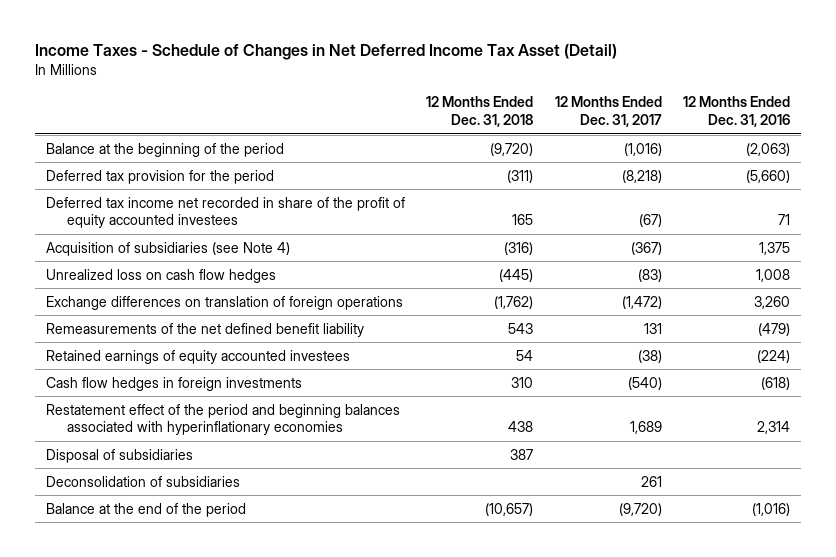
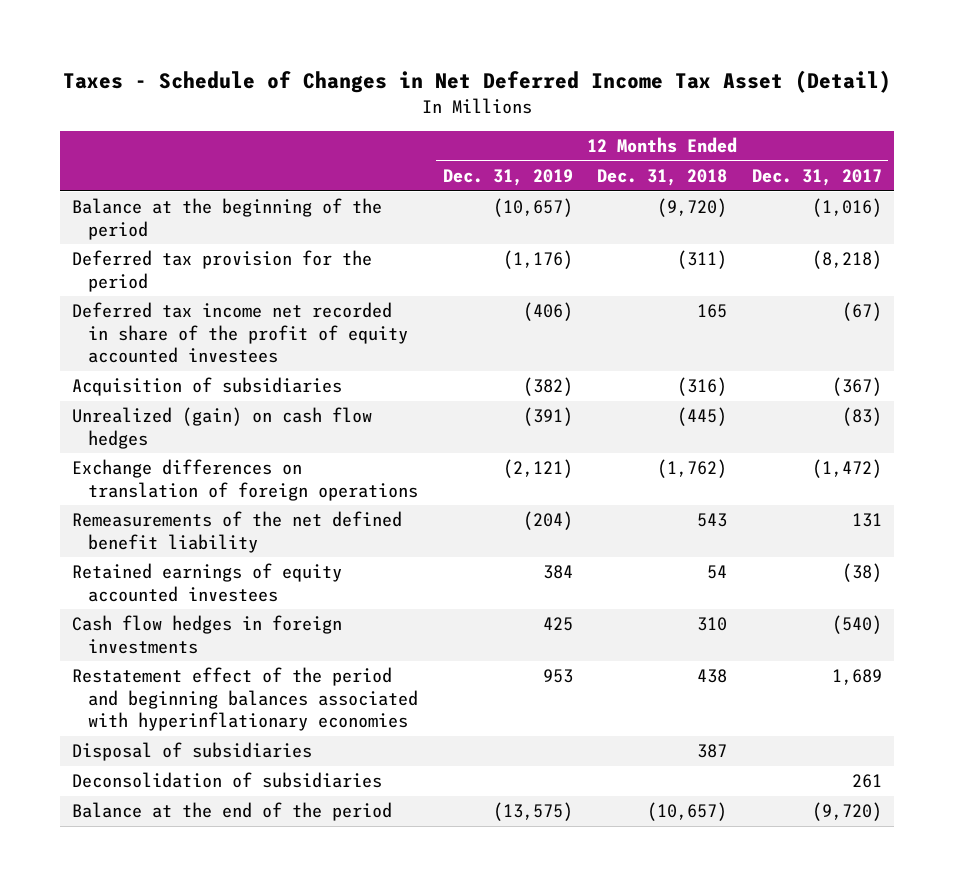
- Income Taxes - Schedule of Changes in Net Deferred Income Tax Asset (Detail)
+ Taxes - Schedule of Changes in Net Deferred Income Tax Asset (Detail)
- | 12 Months Ended Dec. 31, 2018 | 12 Months Ended Dec. 31, 2017 | 12 Months Ended Dec. 31, 2016
+ | 12 Months Ended Dec. 31, 2019 | 12 Months Ended Dec. 31, 2018 | 12 Months Ended Dec. 31, 2017
- Acquisition of subsidiaries (see Note 4) | (316) | (367) | 1,375
- Unrealized loss on cash flow hedges | (445) | (83) | 1,008
+ Acquisition of subsidiaries | (382) | (316) | (367)
+ Unrealized (gain) on cash flow hedges | (391) | (445) | (83)

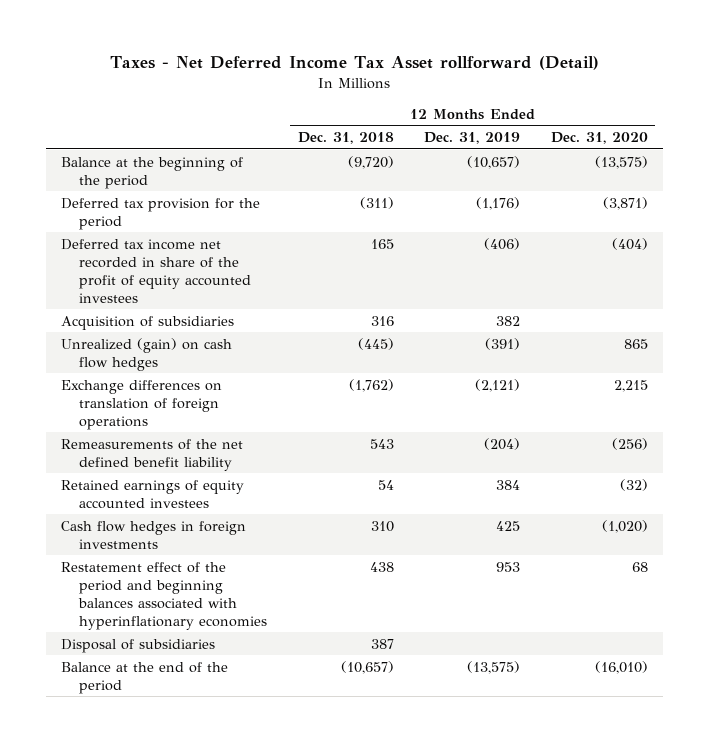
- Taxes - Schedule of Changes in Net Deferred Income Tax Asset (Detail)
+ Taxes - Net Deferred Income Tax Asset rollforward (Detail)
- | 12 Months Ended Dec. 31, 2019 | 12 Months Ended Dec. 31, 2018 | 12 Months Ended Dec. 31, 2017
+ | 12 Months Ended Dec. 31, 2018 | 12 Months Ended Dec. 31, 2019 | 12 Months Ended Dec. 31, 2020
- Acquisition of subsidiaries | (382) | (316) | (367)
+ Acquisition of subsidiaries | 316 | 382 |
- Deconsolidation of subsidiaries | | | 261

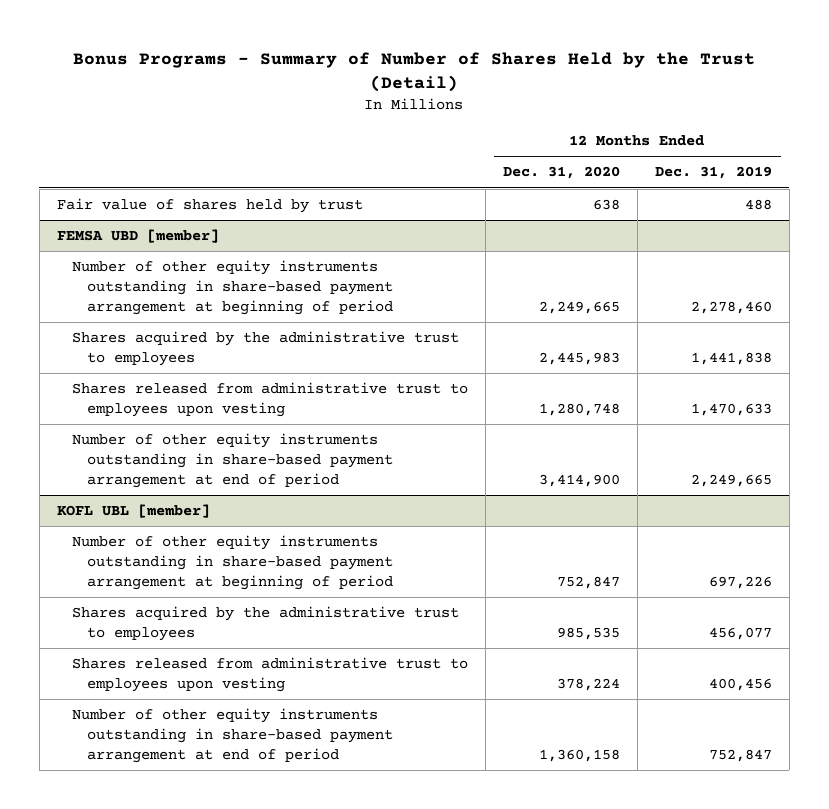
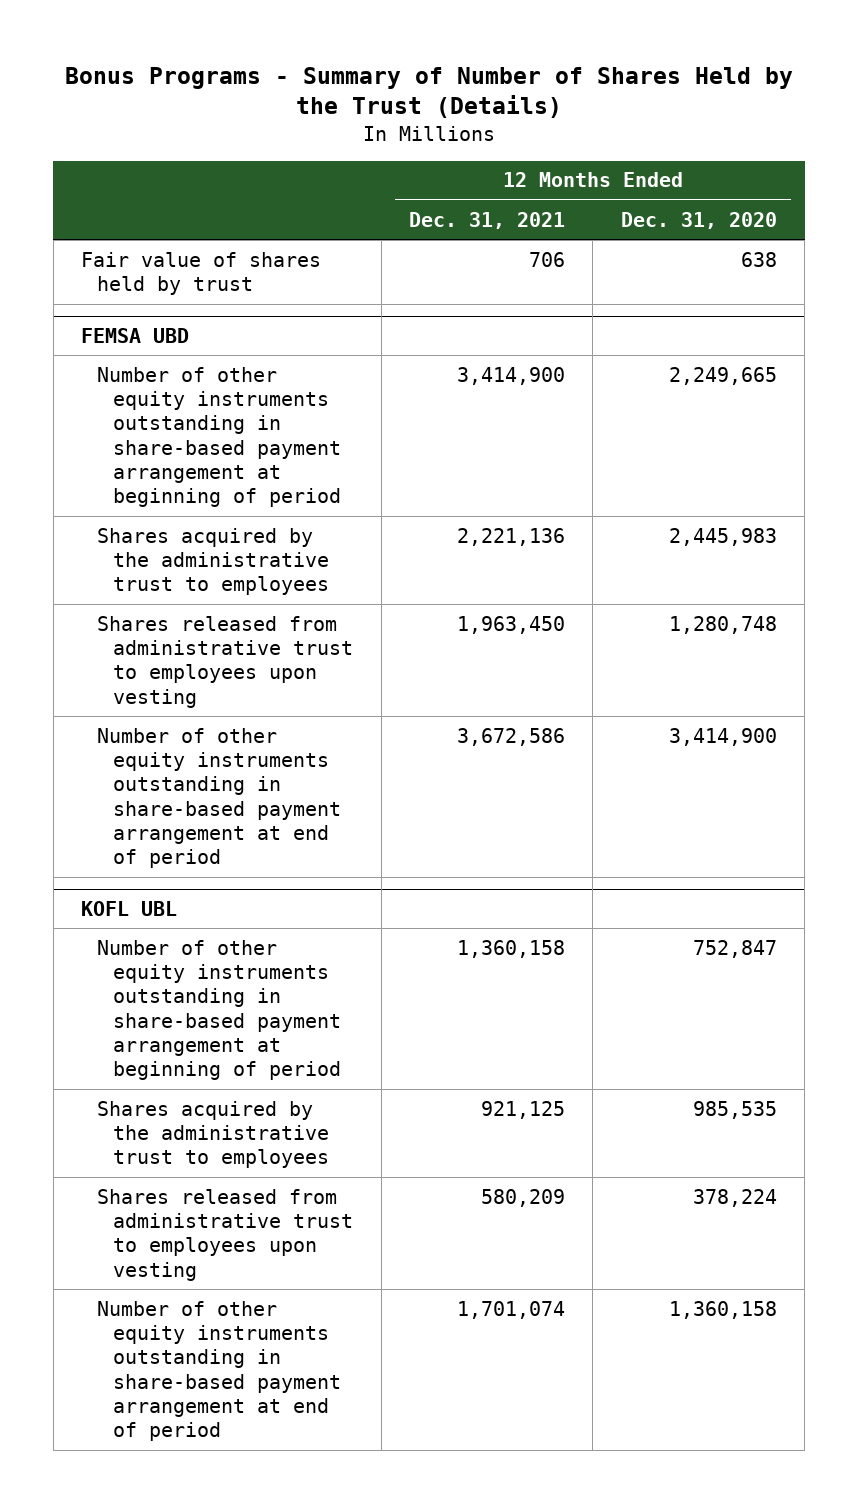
- Bonus Programs - Summary of Number of Shares Held by the Trust (Detail)
+ Bonus Programs - Summary of Number of Shares Held by the Trust (Details)
- | 12 Months Ended Dec. 31, 2020 | 12 Months Ended Dec. 31, 2019
+ | 12 Months Ended Dec. 31, 2021 | 12 Months Ended Dec. 31, 2020
- FEMSA UBD [member]
+ FEMSA UBD
- KOFL UBL [member]
+ KOFL UBL

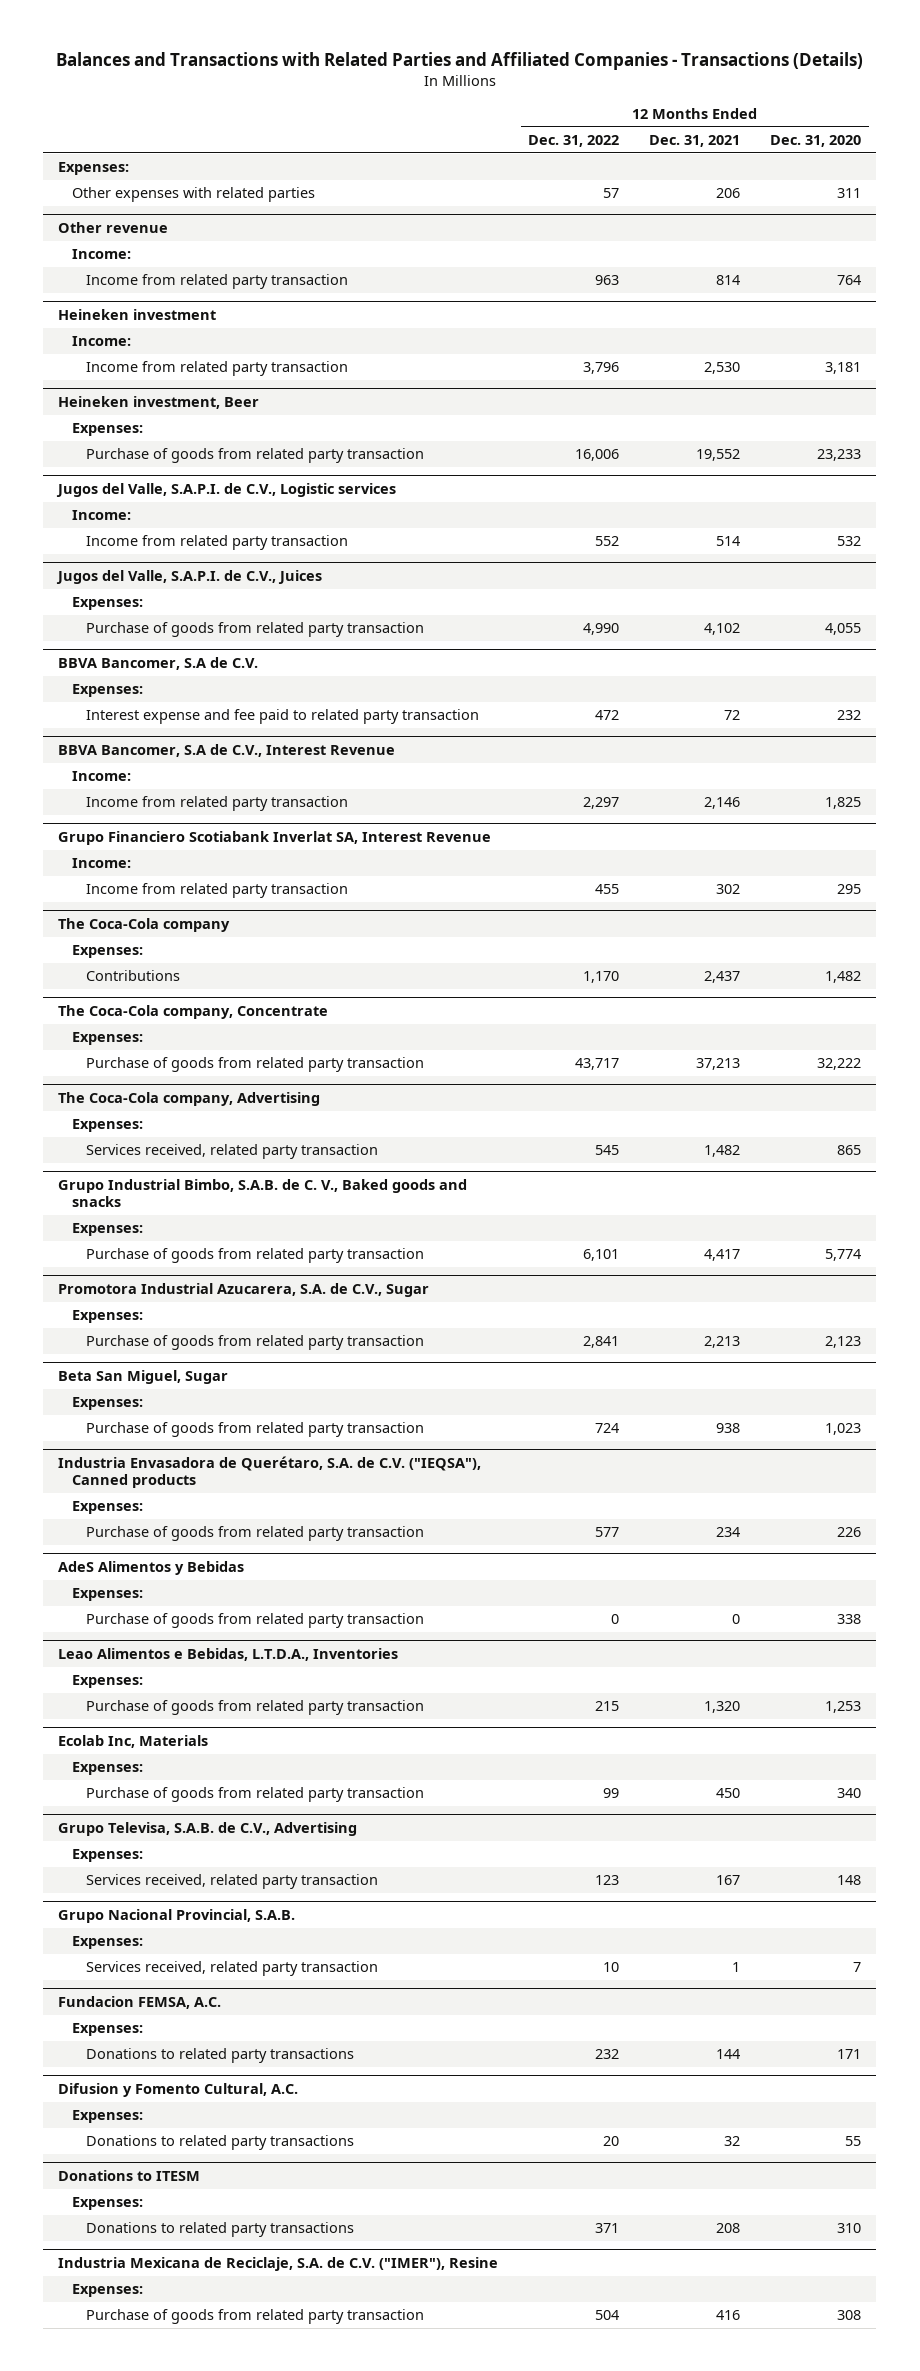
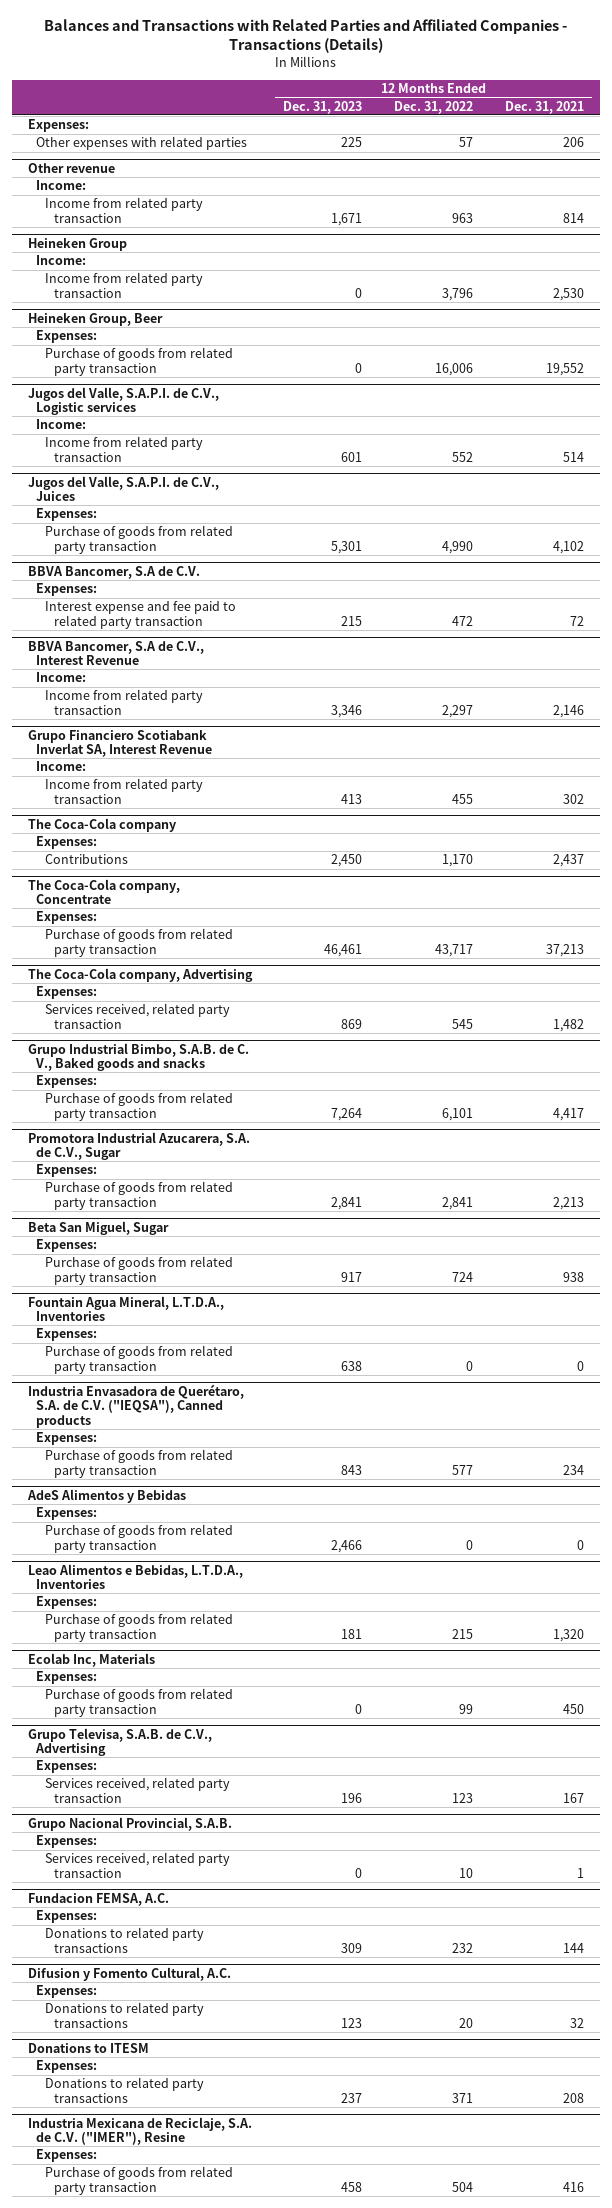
- | 12 Months Ended Dec. 31, 2022 | 12 Months Ended Dec. 31, 2021 | 12 Months Ended Dec. 31, 2020
+ | 12 Months Ended Dec. 31, 2023 | 12 Months Ended Dec. 31, 2022 | 12 Months Ended Dec. 31, 2021
- Heineken investment
+ Heineken Group
- Heineken investment, Beer
+ Heineken Group, Beer
+ Fountain Agua Mineral, L.T.D.A., Inventories
+ Expenses:
+ Purchase of goods from related party transaction | 638 | 0 | 0

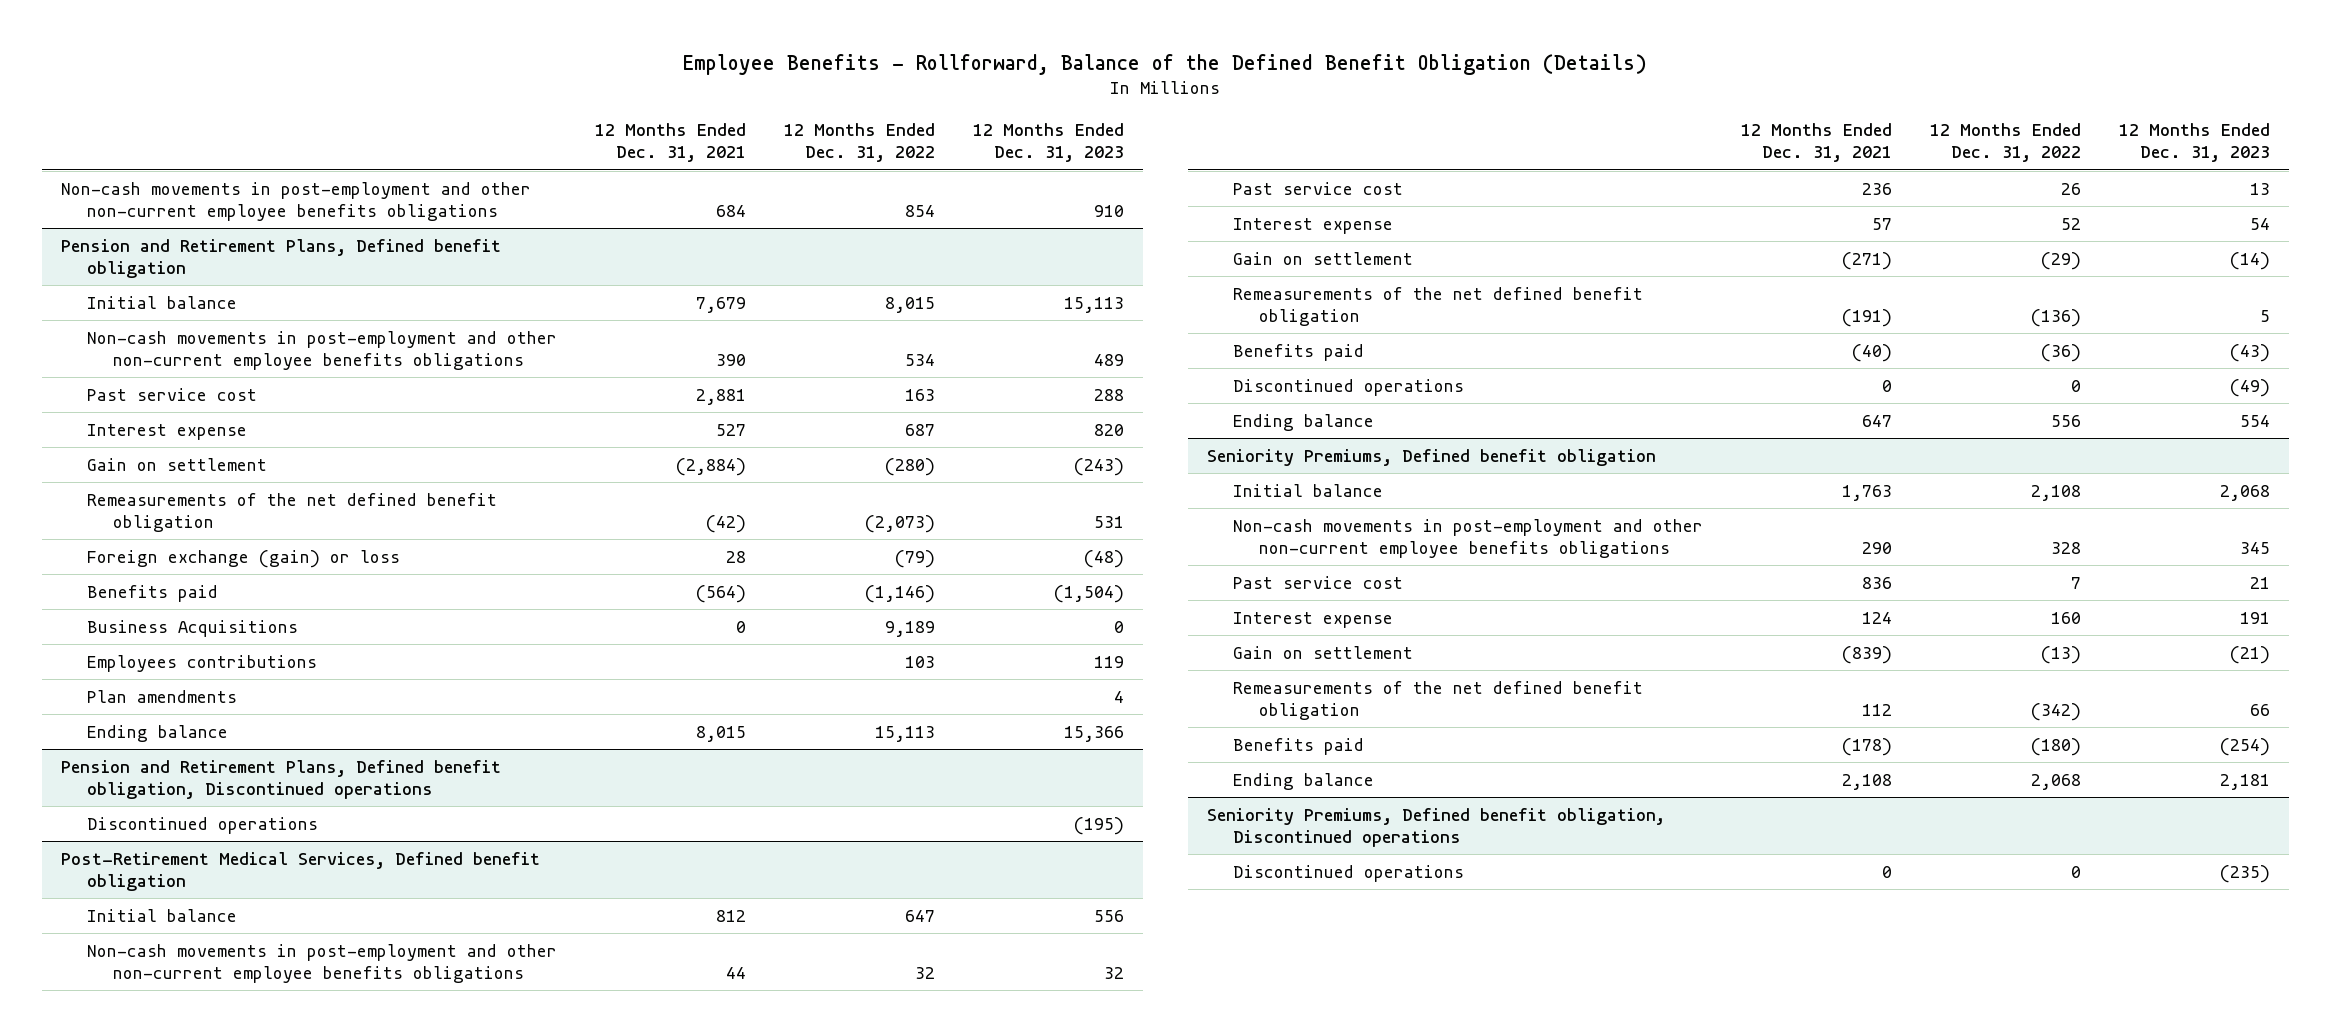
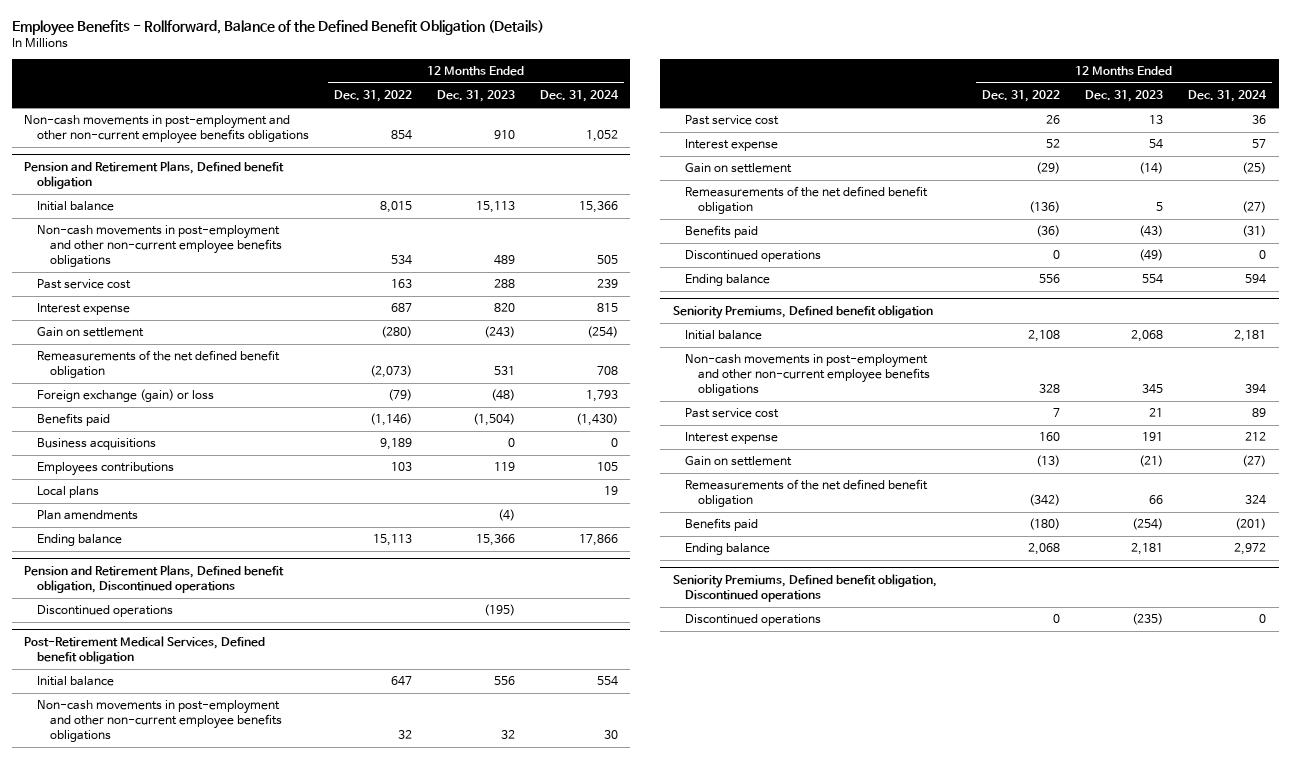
- | 12 Months Ended Dec. 31, 2021 | 12 Months Ended Dec. 31, 2022 | 12 Months Ended Dec. 31, 2023
+ | 12 Months Ended Dec. 31, 2022 | 12 Months Ended Dec. 31, 2023 | 12 Months Ended Dec. 31, 2024
@ Pension and Retirement Plans, Defined benefit obligation
- Business Acquisitions | 0 | 9,189 | 0
+ Business acquisitions | 9,189 | 0 | 0
- Plan amendments | | | 4
+ Local plans | | | 19
+ Plan amendments | | (4) |

